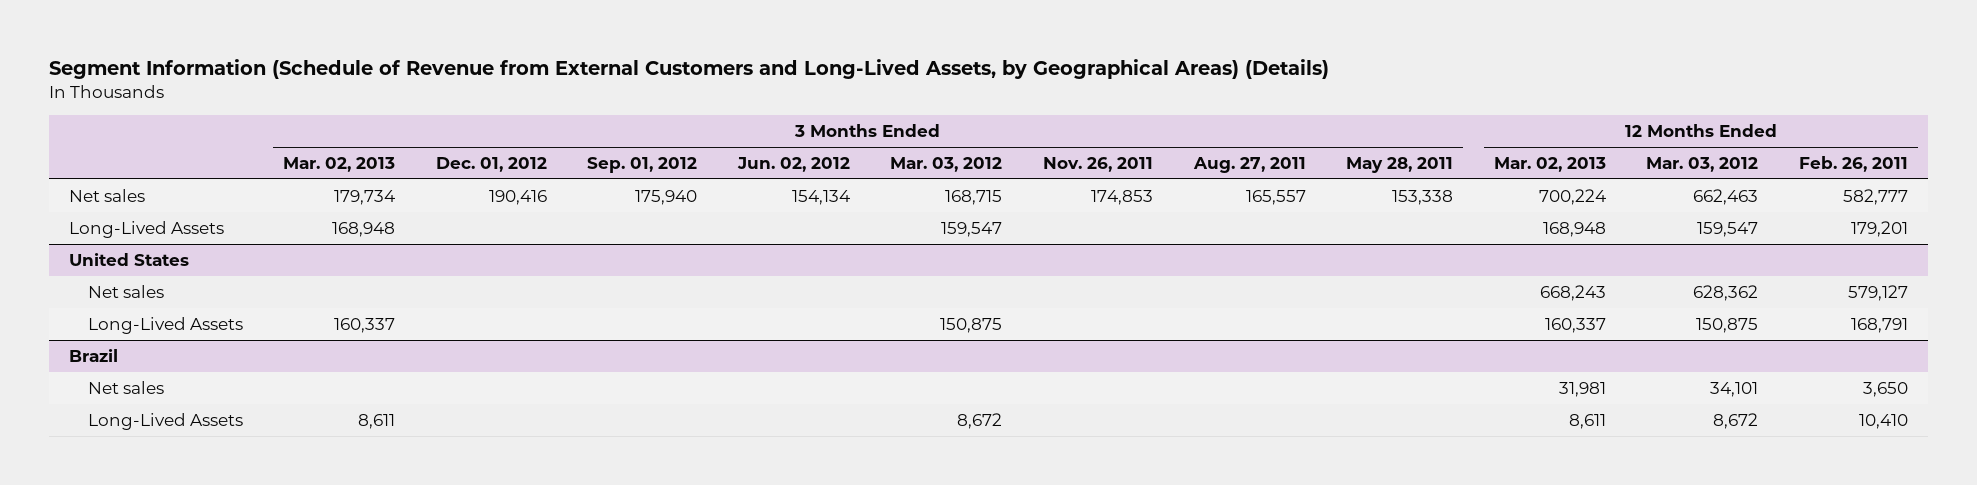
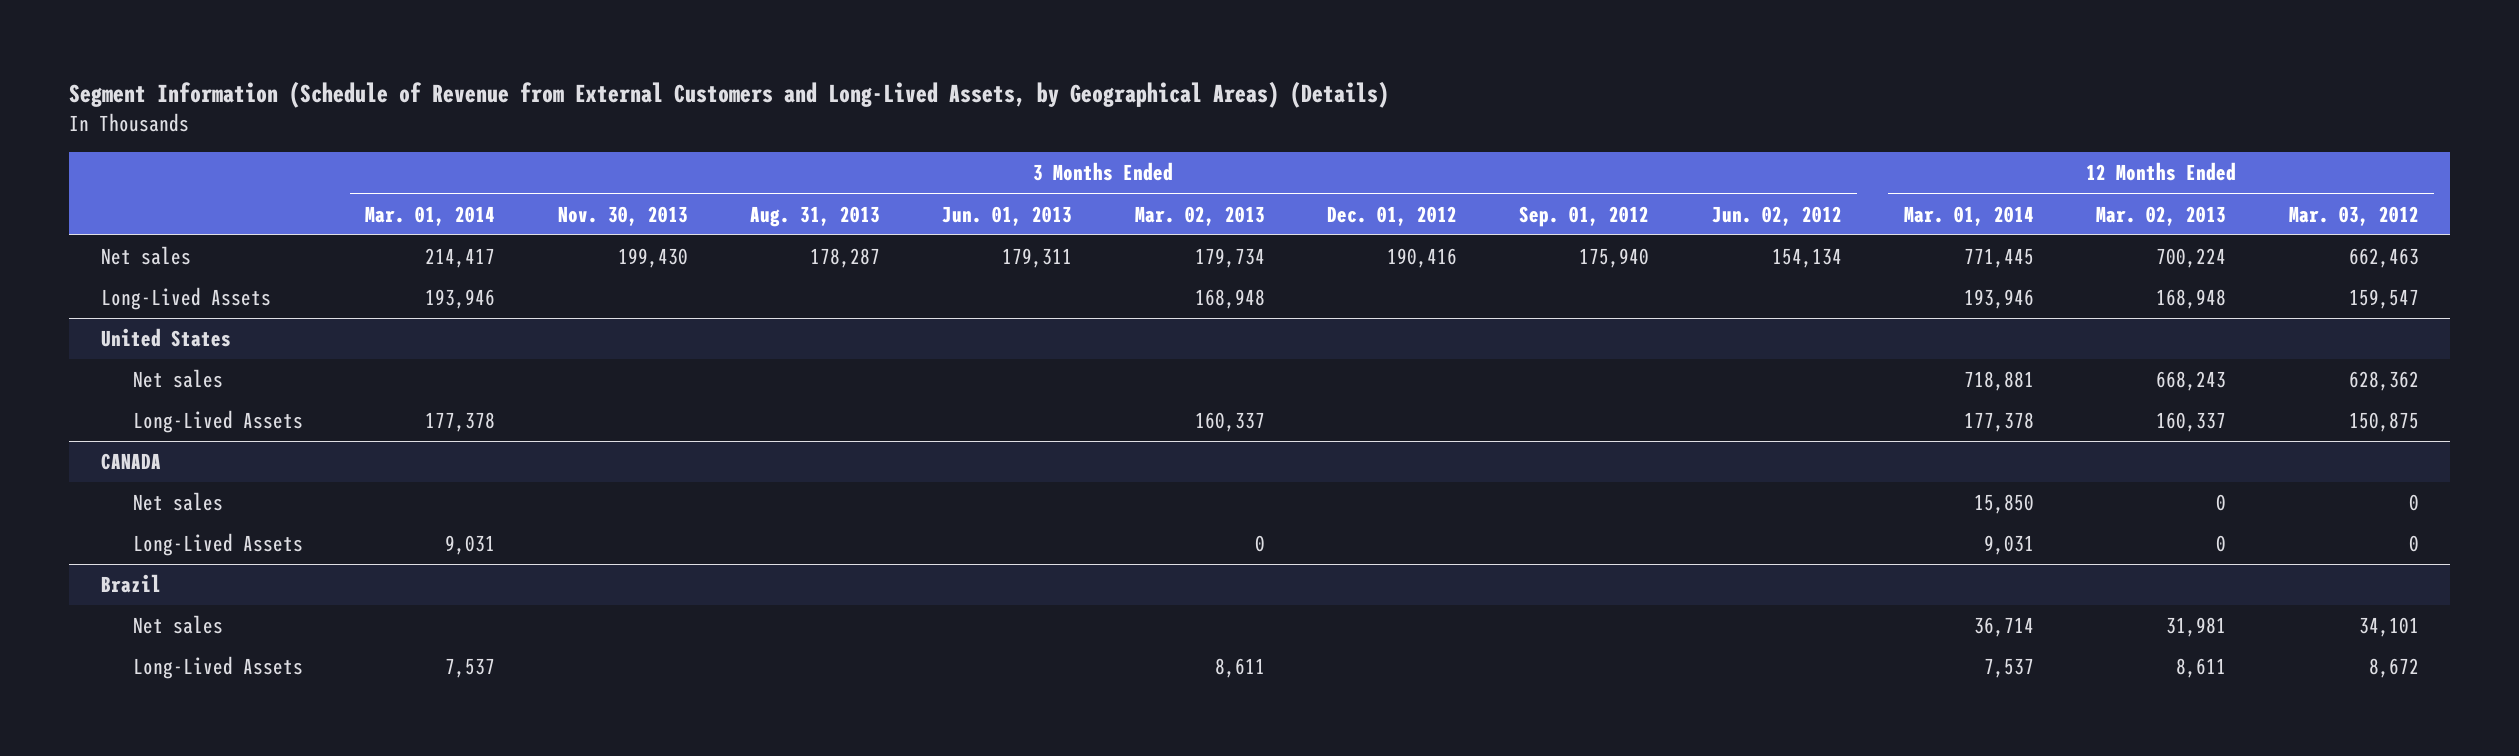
- | 3 Months Ended Mar. 02, 2013 | 3 Months Ended Dec. 01, 2012 | 3 Months Ended Sep. 01, 2012 | 3 Months Ended Jun. 02, 2012 | 3 Months Ended Mar. 03, 2012 | 3 Months Ended Nov. 26, 2011 | 3 Months Ended Aug. 27, 2011 | 3 Months Ended May 28, 2011 | 12 Months Ended Mar. 02, 2013 | 12 Months Ended Mar. 03, 2012 | 12 Months Ended Feb. 26, 2011
+ | 3 Months Ended Mar. 01, 2014 | 3 Months Ended Nov. 30, 2013 | 3 Months Ended Aug. 31, 2013 | 3 Months Ended Jun. 01, 2013 | 3 Months Ended Mar. 02, 2013 | 3 Months Ended Dec. 01, 2012 | 3 Months Ended Sep. 01, 2012 | 3 Months Ended Jun. 02, 2012 | 12 Months Ended Mar. 01, 2014 | 12 Months Ended Mar. 02, 2013 | 12 Months Ended Mar. 03, 2012
+ CANADA
+ Net sales | | | | | | | | | 15,850 | 0 | 0
+ Long-Lived Assets | 9,031 | | | | 0 | | | | 9,031 | 0 | 0

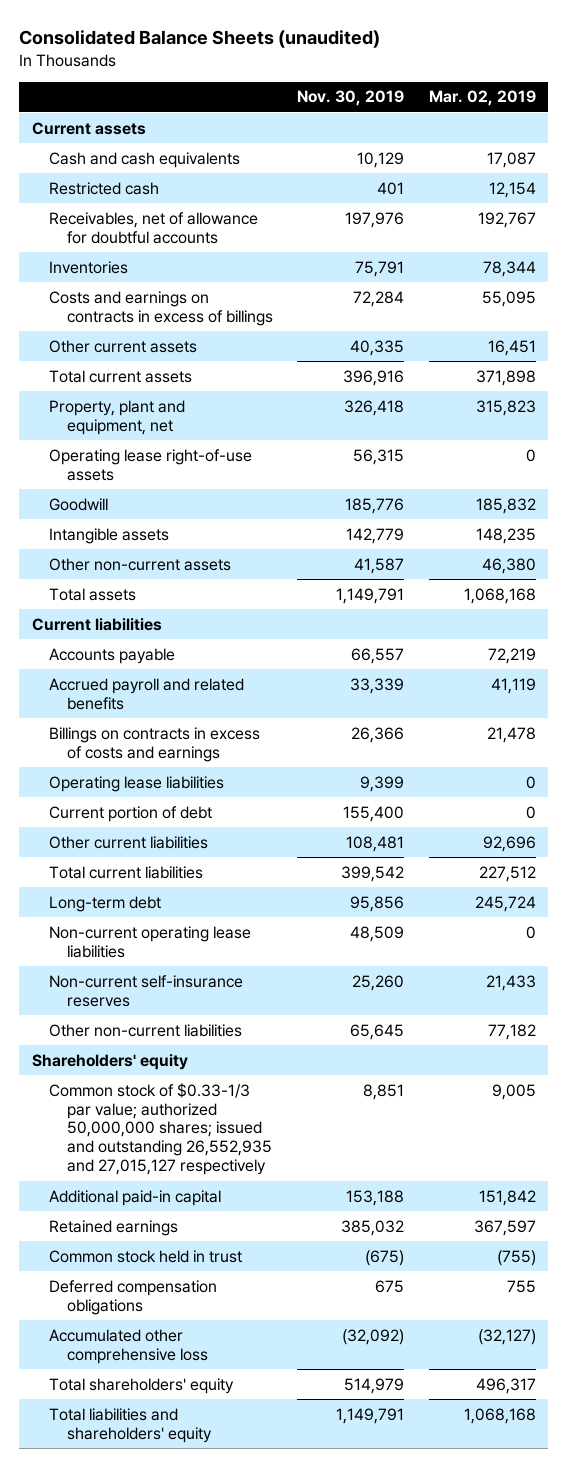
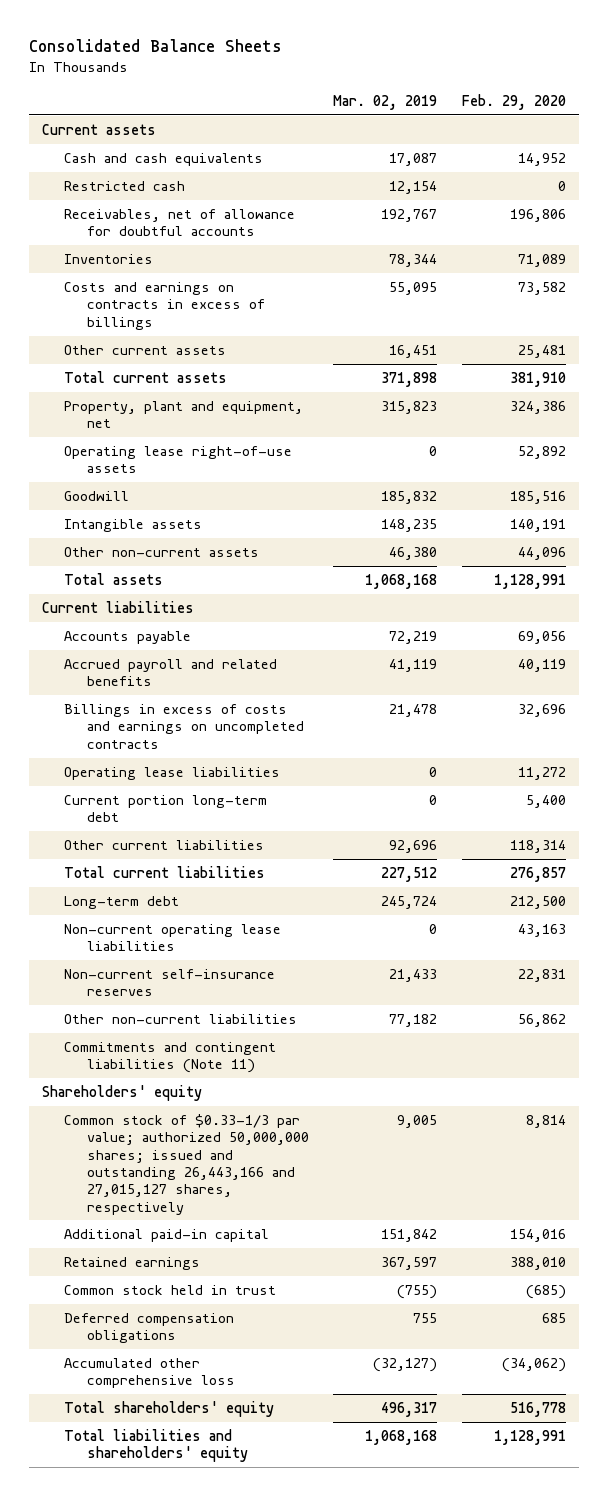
- Consolidated Balance Sheets (unaudited)
+ Consolidated Balance Sheets
- | Nov. 30, 2019 | Mar. 02, 2019
+ | Mar. 02, 2019 | Feb. 29, 2020
- Billings on contracts in excess of costs and earnings | 26,366 | 21,478
+ Billings in excess of costs and earnings on uncompleted contracts | 21,478 | 32,696
- Current portion of debt | 155,400 | 0
+ Current portion long-term debt | 0 | 5,400
+ Commitments and contingent liabilities (Note 11)
- Common stock of $0.33-1/3 par value; authorized 50,000,000 shares; issued and outstanding 26,552,935 and 27,015,127 respectively | 8,851 | 9,005
+ Common stock of $0.33-1/3 par value; authorized 50,000,000 shares; issued and outstanding 26,443,166 and 27,015,127 shares, respectively | 9,005 | 8,814

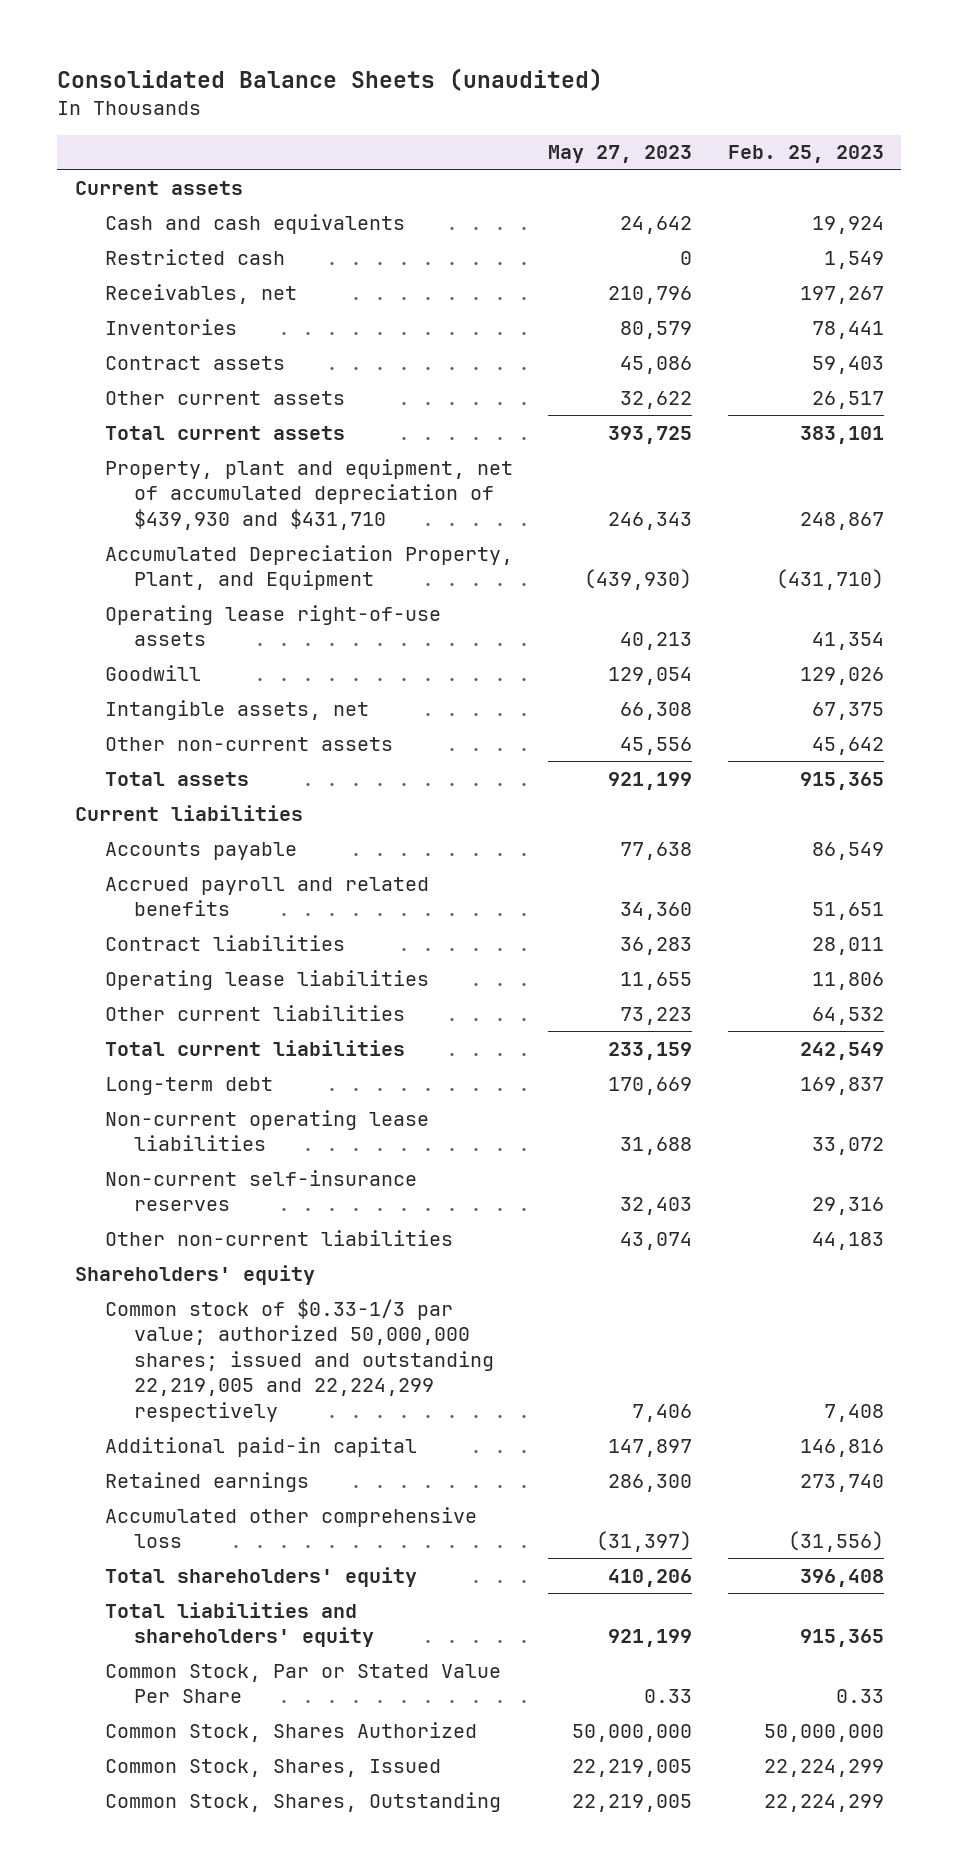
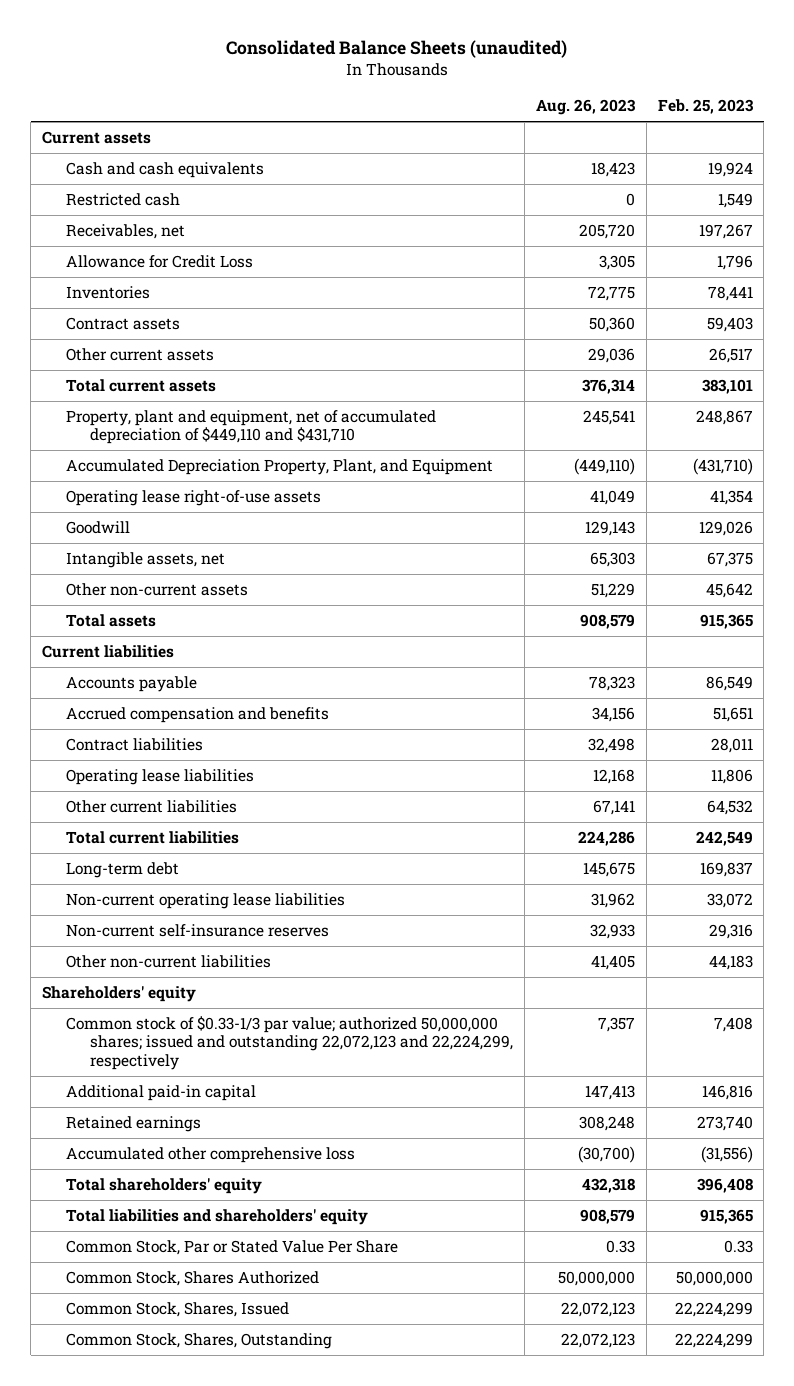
- | May 27, 2023 | Feb. 25, 2023
+ | Aug. 26, 2023 | Feb. 25, 2023
+ Allowance for Credit Loss | 3,305 | 1,796
- Property, plant and equipment, net of accumulated depreciation of $439,930 and $431,710 | 246,343 | 248,867
+ Property, plant and equipment, net of accumulated depreciation of $449,110 and $431,710 | 245,541 | 248,867
- Accrued payroll and related benefits | 34,360 | 51,651
+ Accrued compensation and benefits | 34,156 | 51,651
- Common stock of $0.33-1/3 par value; authorized 50,000,000 shares; issued and outstanding 22,219,005 and 22,224,299 respectively | 7,406 | 7,408
+ Common stock of $0.33-1/3 par value; authorized 50,000,000 shares; issued and outstanding 22,072,123 and 22,224,299, respectively | 7,357 | 7,408

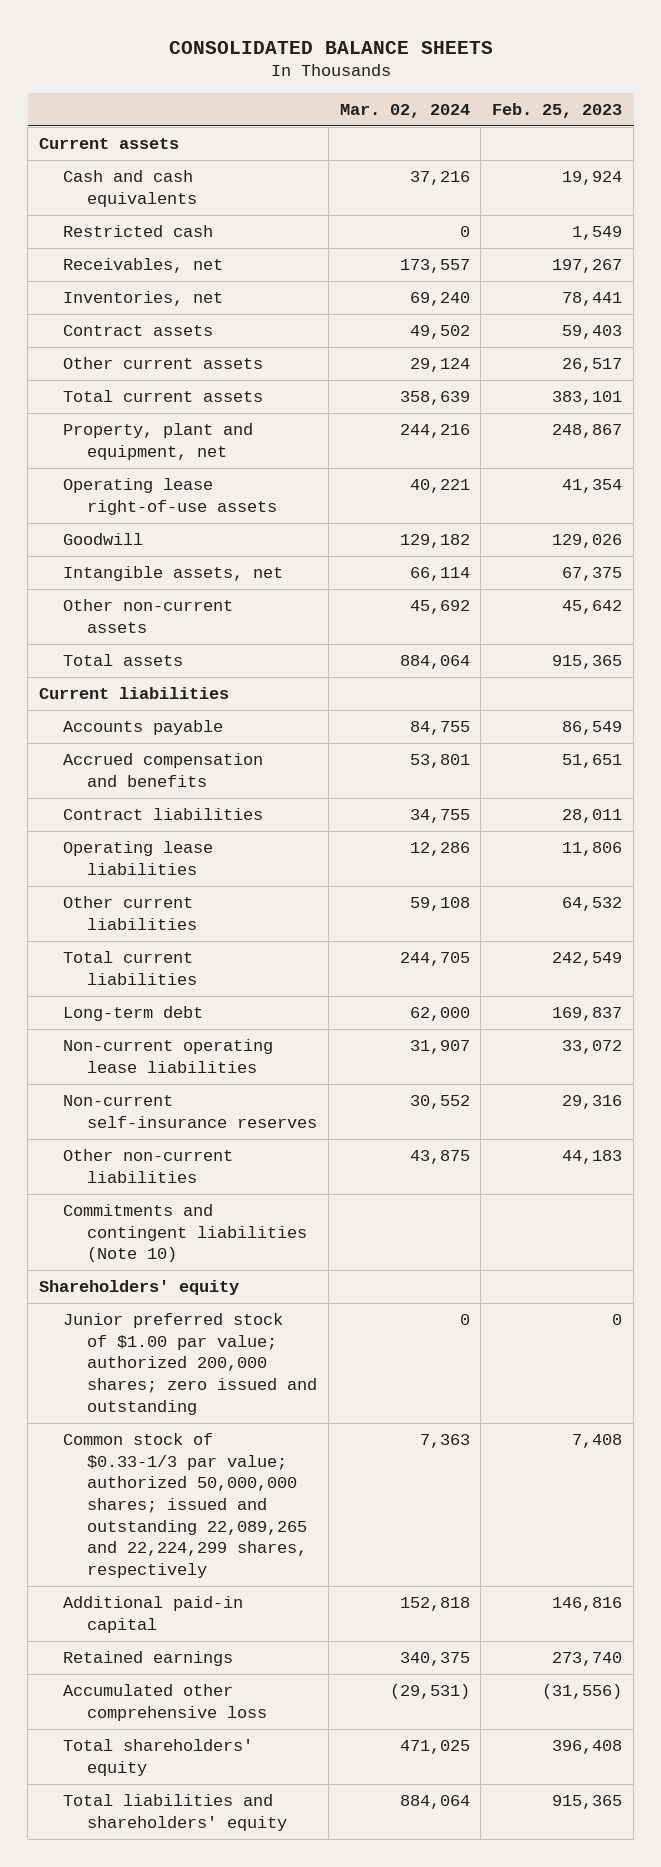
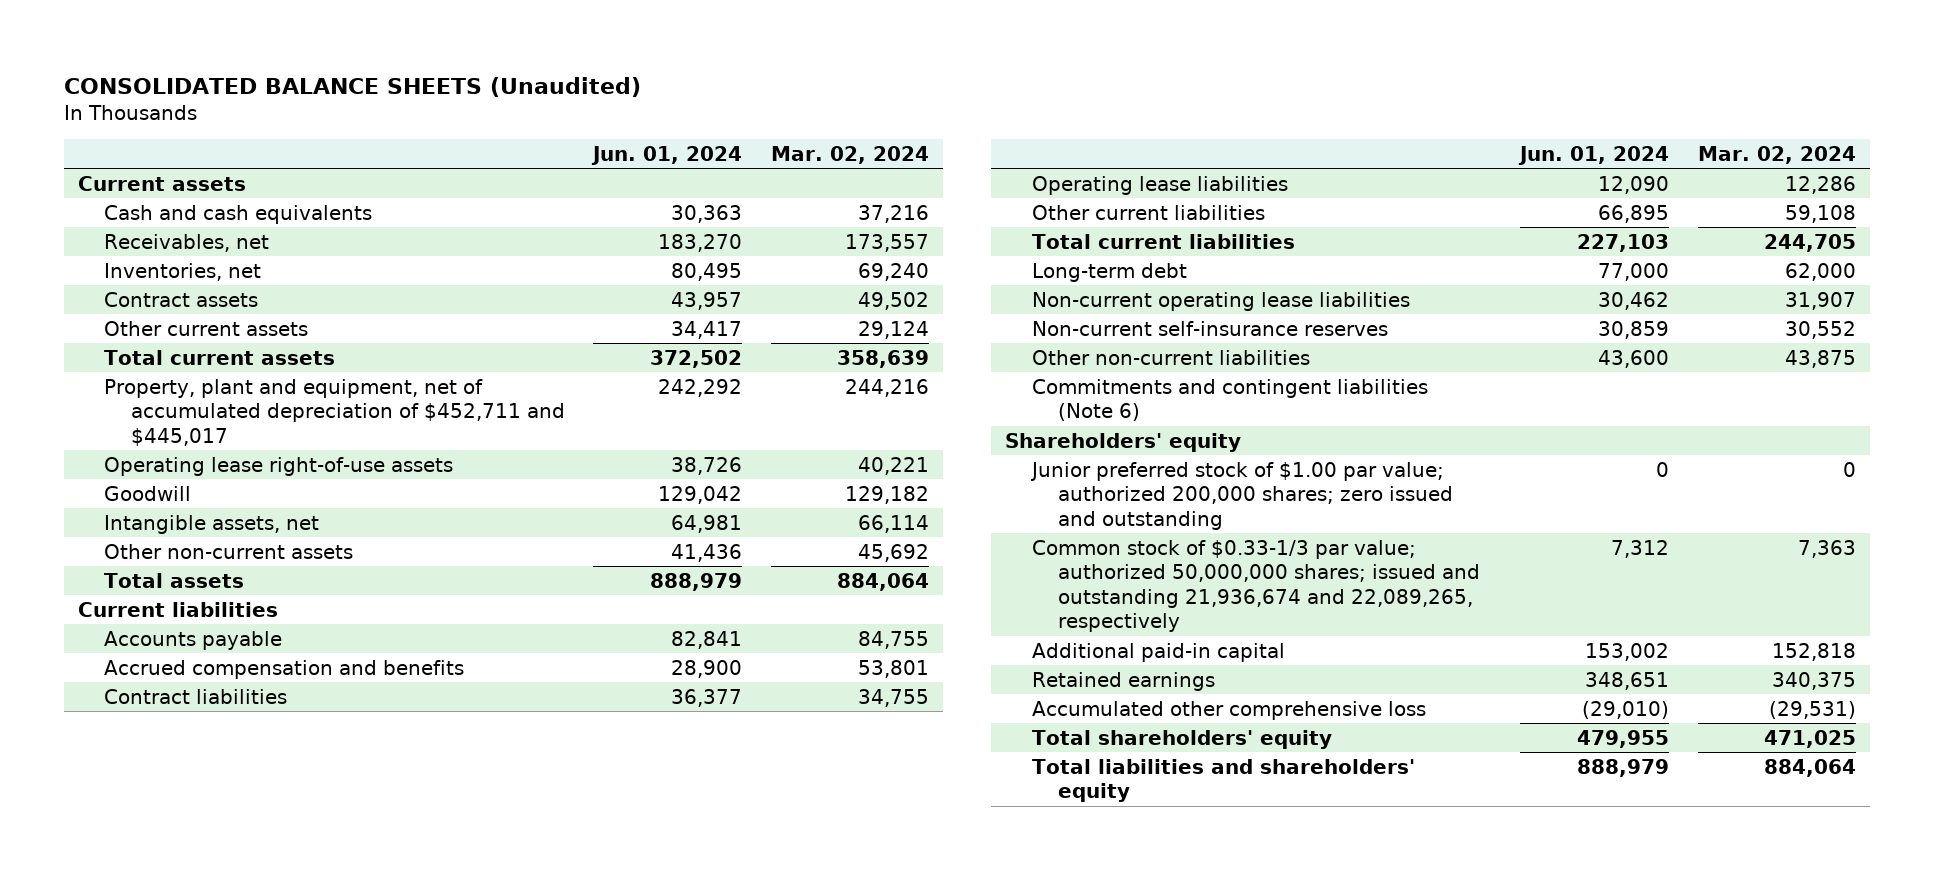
- CONSOLIDATED BALANCE SHEETS
+ CONSOLIDATED BALANCE SHEETS (Unaudited)
- | Mar. 02, 2024 | Feb. 25, 2023
+ | Jun. 01, 2024 | Mar. 02, 2024
- Restricted cash | 0 | 1,549
- Property, plant and equipment, net | 244,216 | 248,867
+ Property, plant and equipment, net of accumulated depreciation of $452,711 and $445,017 | 242,292 | 244,216
- Commitments and contingent liabilities (Note 10)
+ Commitments and contingent liabilities (Note 6)
- Common stock of $0.33-1/3 par value; authorized 50,000,000 shares; issued and outstanding 22,089,265 and 22,224,299 shares, respectively | 7,363 | 7,408
+ Common stock of $0.33-1/3 par value; authorized 50,000,000 shares; issued and outstanding 21,936,674 and 22,089,265, respectively | 7,312 | 7,363

